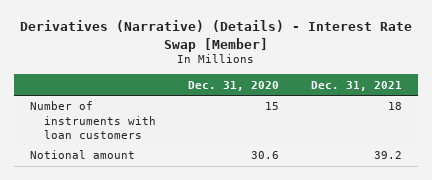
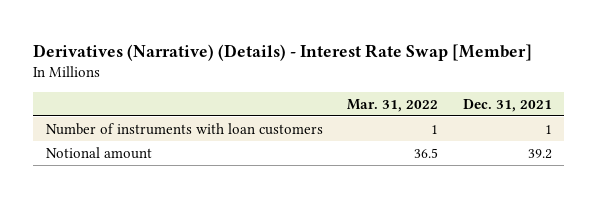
- | Dec. 31, 2020 | Dec. 31, 2021
+ | Mar. 31, 2022 | Dec. 31, 2021
- Number of instruments with loan customers | 15 | 18
+ Number of instruments with loan customers | 1 | 1

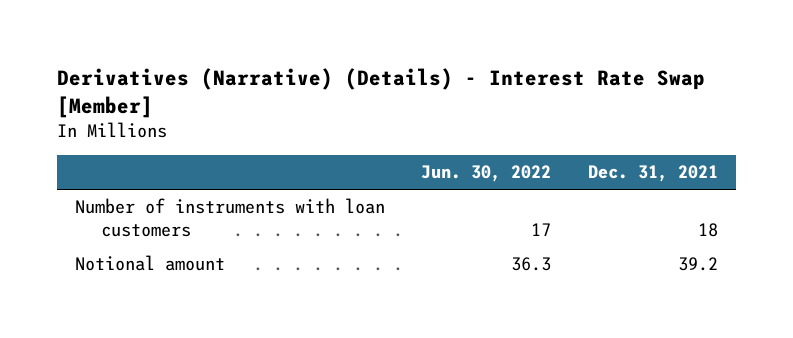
- | Mar. 31, 2022 | Dec. 31, 2021
+ | Jun. 30, 2022 | Dec. 31, 2021
- Number of instruments with loan customers | 1 | 1
+ Number of instruments with loan customers | 17 | 18

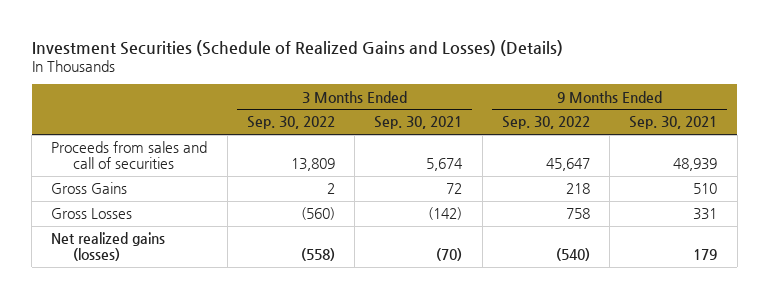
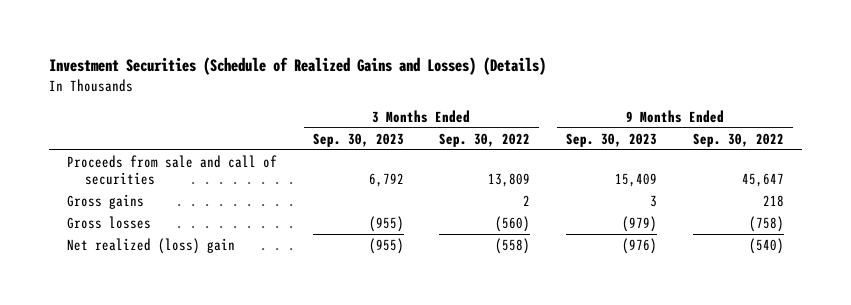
- | 3 Months Ended Sep. 30, 2022 | 3 Months Ended Sep. 30, 2021 | 9 Months Ended Sep. 30, 2022 | 9 Months Ended Sep. 30, 2021
+ | 3 Months Ended Sep. 30, 2023 | 3 Months Ended Sep. 30, 2022 | 9 Months Ended Sep. 30, 2023 | 9 Months Ended Sep. 30, 2022
- Proceeds from sales and call of securities | 13,809 | 5,674 | 45,647 | 48,939
- Gross Gains | 2 | 72 | 218 | 510
- Gross Losses | (560) | (142) | 758 | 331
- Net realized gains (losses) | (558) | (70) | (540) | 179
+ Proceeds from sale and call of securities | 6,792 | 13,809 | 15,409 | 45,647
+ Gross gains | | 2 | 3 | 218
+ Gross losses | (955) | (560) | (979) | (758)
+ Net realized (loss) gain | (955) | (558) | (976) | (540)

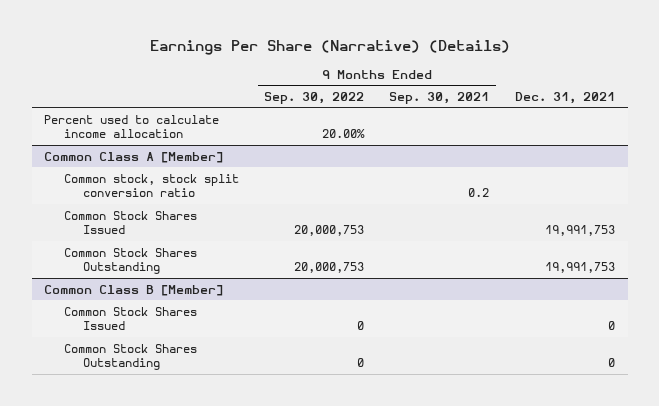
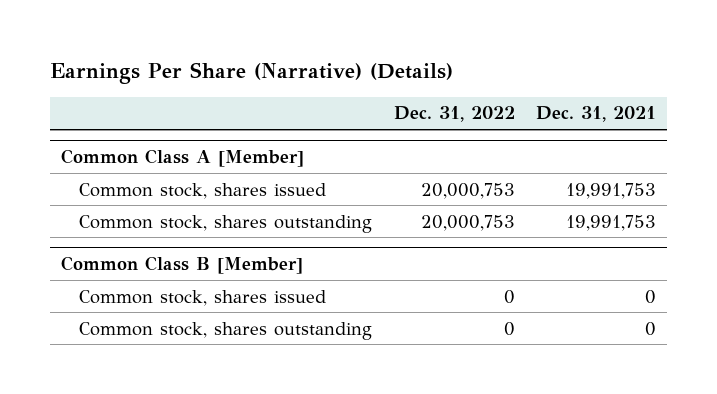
- | 9 Months Ended Sep. 30, 2022 | 9 Months Ended Sep. 30, 2021 | Dec. 31, 2021
+ | Dec. 31, 2022 | Dec. 31, 2021
- Percent used to calculate income allocation | 20.00% | |
@ Common Class A [Member]
- Common stock, stock split conversion ratio | | 0.2 |
- Common Stock Shares Issued | 20,000,753 | | 19,991,753
- Common Stock Shares Outstanding | 20,000,753 | | 19,991,753
+ Common stock, shares issued | 20,000,753 | 19,991,753
+ Common stock, shares outstanding | 20,000,753 | 19,991,753
@ Common Class B [Member]
- Common Stock Shares Issued | 0 | | 0
- Common Stock Shares Outstanding | 0 | | 0
+ Common stock, shares issued | 0 | 0
+ Common stock, shares outstanding | 0 | 0

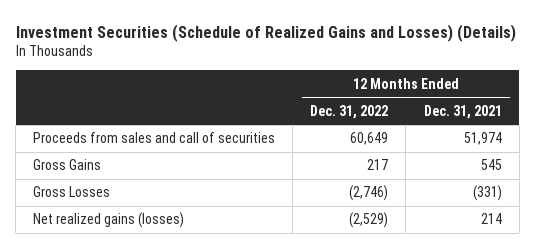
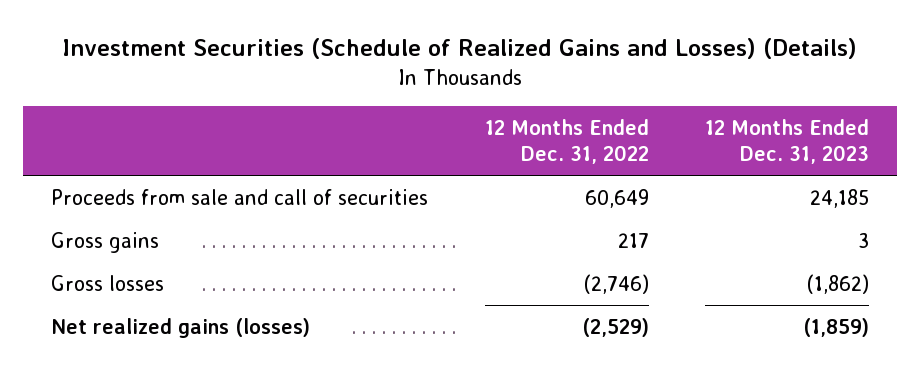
- | 12 Months Ended Dec. 31, 2022 | 12 Months Ended Dec. 31, 2021
+ | 12 Months Ended Dec. 31, 2022 | 12 Months Ended Dec. 31, 2023
- Proceeds from sales and call of securities | 60,649 | 51,974
- Gross Gains | 217 | 545
- Gross Losses | (2,746) | (331)
+ Proceeds from sale and call of securities | 60,649 | 24,185
+ Gross gains | 217 | 3
+ Gross losses | (2,746) | (1,862)

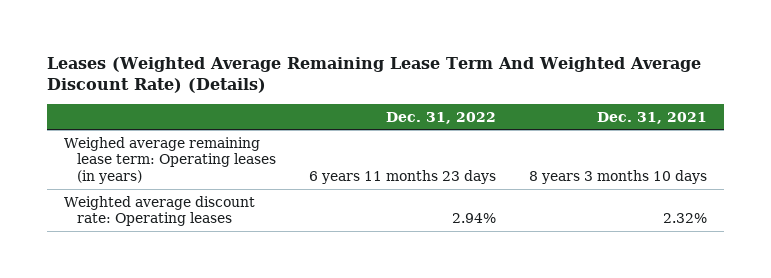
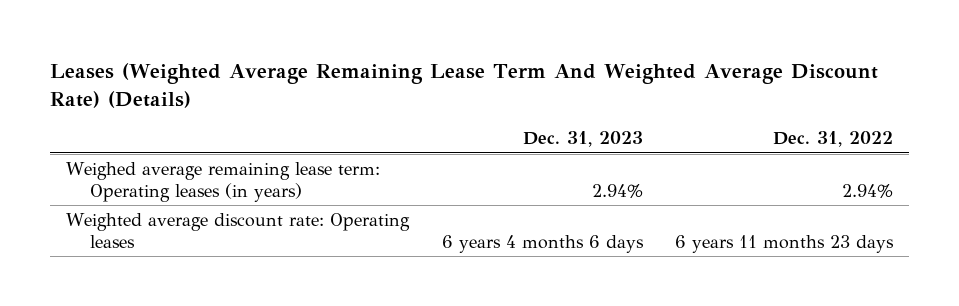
- | Dec. 31, 2022 | Dec. 31, 2021
+ | Dec. 31, 2023 | Dec. 31, 2022
- Weighed average remaining lease term: Operating leases (in years) | 6 years 11 months 23 days | 8 years 3 months 10 days
- Weighted average discount rate: Operating leases | 2.94% | 2.32%
+ Weighed average remaining lease term: Operating leases (in years) | 2.94% | 2.94%
+ Weighted average discount rate: Operating leases | 6 years 4 months 6 days | 6 years 11 months 23 days

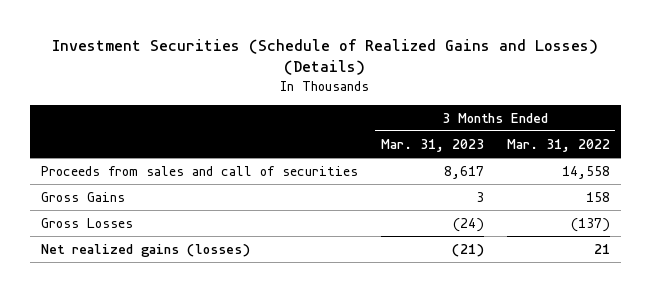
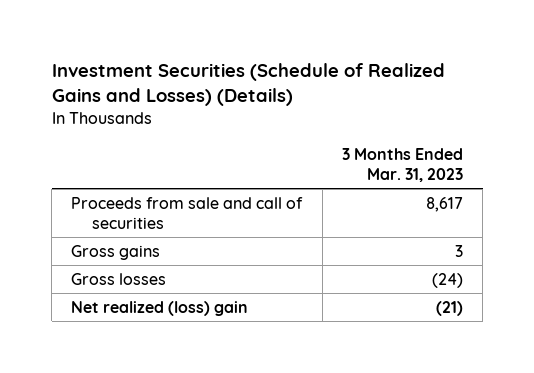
- | 3 Months Ended Mar. 31, 2023 | 3 Months Ended Mar. 31, 2022
+ | 3 Months Ended Mar. 31, 2023
- Proceeds from sales and call of securities | 8,617 | 14,558
- Gross Gains | 3 | 158
- Gross Losses | (24) | (137)
- Net realized gains (losses) | (21) | 21
+ Proceeds from sale and call of securities | 8,617
+ Gross gains | 3
+ Gross losses | (24)
+ Net realized (loss) gain | (21)

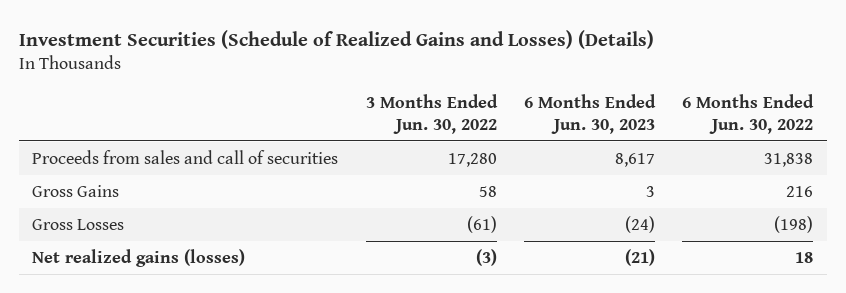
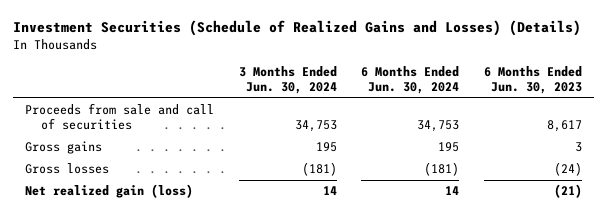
- | 3 Months Ended Jun. 30, 2022 | 6 Months Ended Jun. 30, 2023 | 6 Months Ended Jun. 30, 2022
+ | 3 Months Ended Jun. 30, 2024 | 6 Months Ended Jun. 30, 2024 | 6 Months Ended Jun. 30, 2023
- Proceeds from sales and call of securities | 17,280 | 8,617 | 31,838
- Gross Gains | 58 | 3 | 216
- Gross Losses | (61) | (24) | (198)
- Net realized gains (losses) | (3) | (21) | 18
+ Proceeds from sale and call of securities | 34,753 | 34,753 | 8,617
+ Gross gains | 195 | 195 | 3
+ Gross losses | (181) | (181) | (24)
+ Net realized gain (loss) | 14 | 14 | (21)

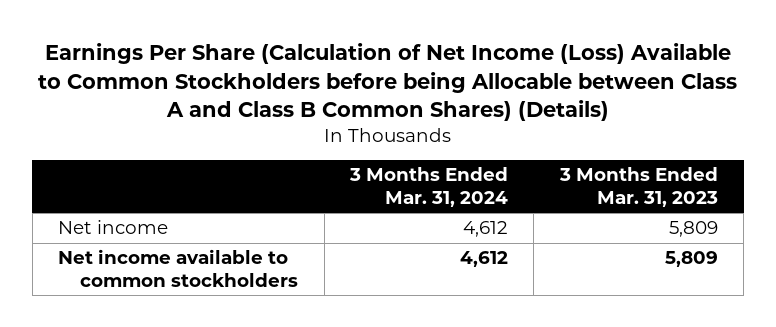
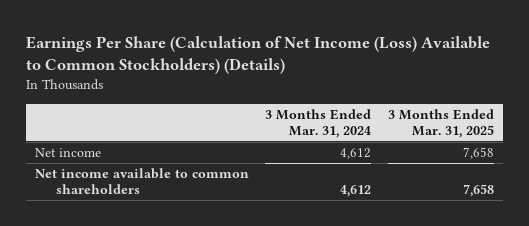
- Earnings Per Share (Calculation of Net Income (Loss) Available to Common Stockholders before being Allocable between Class A and Class B Common Shares) (Details)
+ Earnings Per Share (Calculation of Net Income (Loss) Available to Common Stockholders) (Details)
- | 3 Months Ended Mar. 31, 2024 | 3 Months Ended Mar. 31, 2023
+ | 3 Months Ended Mar. 31, 2024 | 3 Months Ended Mar. 31, 2025
- Net income available to common stockholders | 4,612 | 5,809
+ Net income available to common shareholders | 4,612 | 7,658

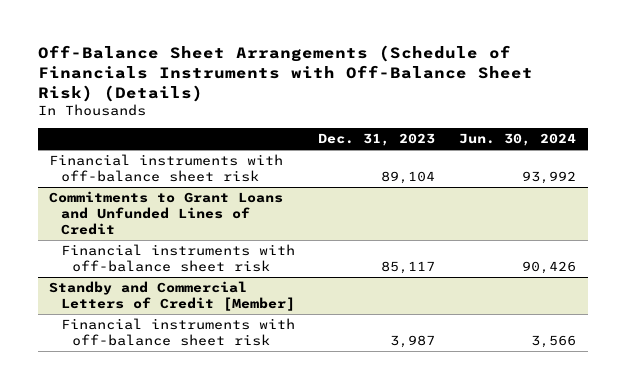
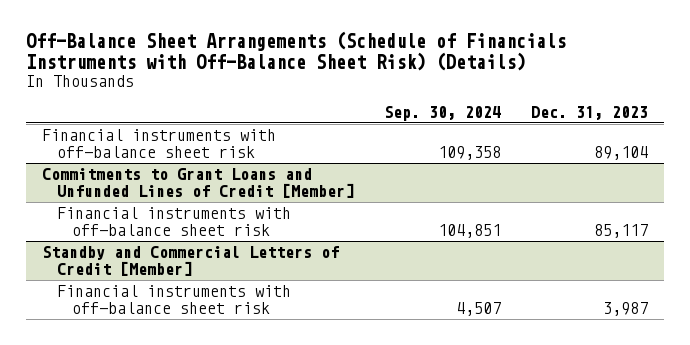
- | Dec. 31, 2023 | Jun. 30, 2024
+ | Sep. 30, 2024 | Dec. 31, 2023
- Commitments to Grant Loans and Unfunded Lines of Credit
+ Commitments to Grant Loans and Unfunded Lines of Credit [Member]

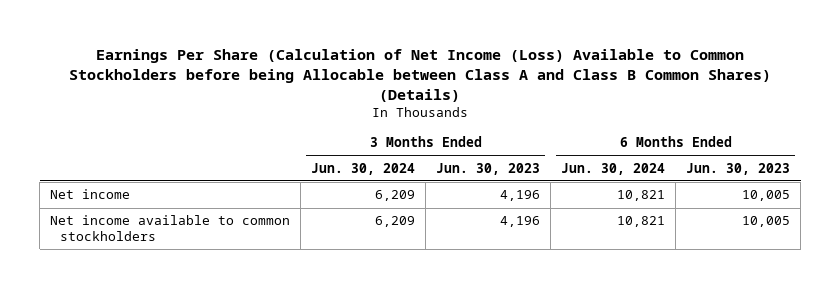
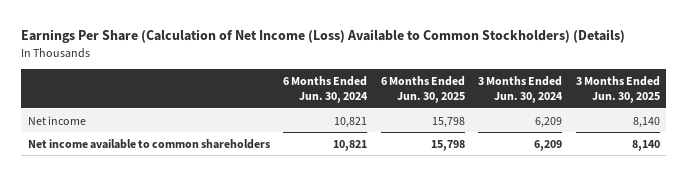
- Earnings Per Share (Calculation of Net Income (Loss) Available to Common Stockholders before being Allocable between Class A and Class B Common Shares) (Details)
+ Earnings Per Share (Calculation of Net Income (Loss) Available to Common Stockholders) (Details)
- | 3 Months Ended Jun. 30, 2024 | 3 Months Ended Jun. 30, 2023 | 6 Months Ended Jun. 30, 2024 | 6 Months Ended Jun. 30, 2023
+ | 6 Months Ended Jun. 30, 2024 | 6 Months Ended Jun. 30, 2025 | 3 Months Ended Jun. 30, 2024 | 3 Months Ended Jun. 30, 2025
- Net income available to common stockholders | 6,209 | 4,196 | 10,821 | 10,005
+ Net income available to common shareholders | 10,821 | 15,798 | 6,209 | 8,140

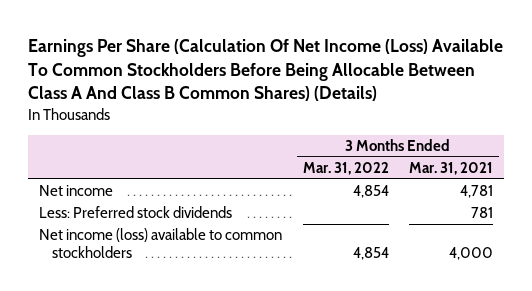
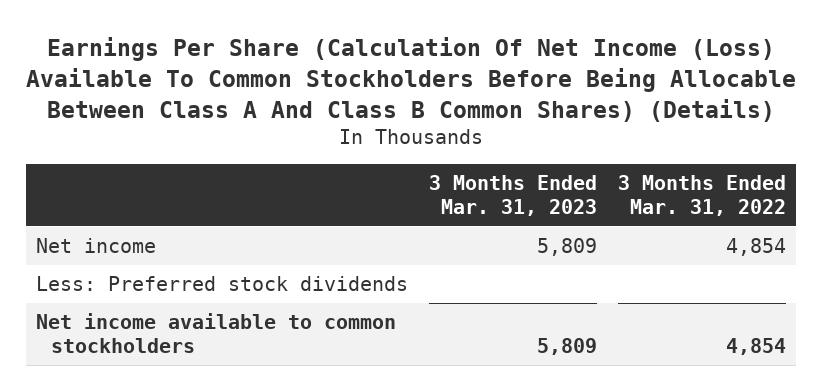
- | 3 Months Ended Mar. 31, 2022 | 3 Months Ended Mar. 31, 2021
+ | 3 Months Ended Mar. 31, 2023 | 3 Months Ended Mar. 31, 2022
- Net income (loss) available to common stockholders | 4,854 | 4,000
+ Net income available to common stockholders | 5,809 | 4,854

